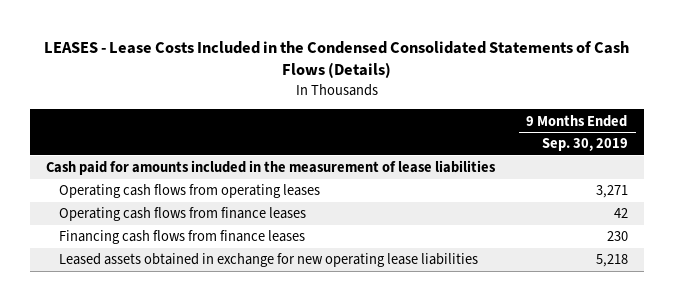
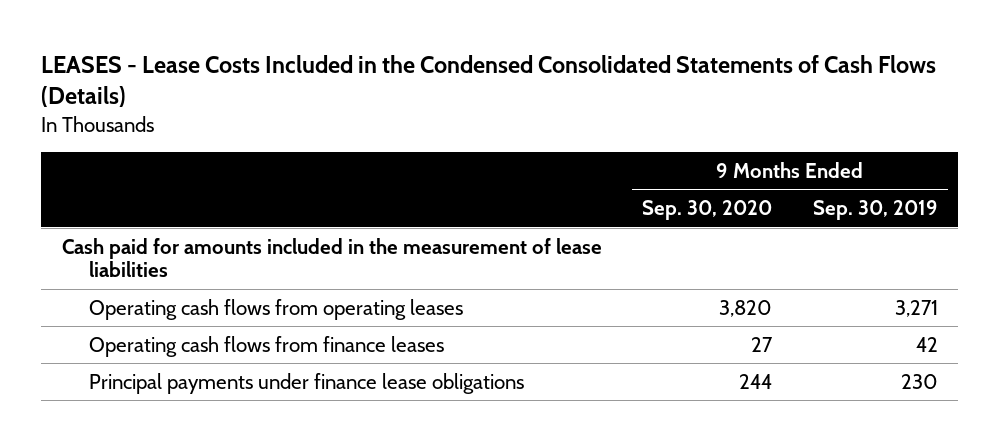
- | 9 Months Ended Sep. 30, 2019
+ | 9 Months Ended Sep. 30, 2020 | 9 Months Ended Sep. 30, 2019
- Financing cash flows from finance leases | 230
- Leased assets obtained in exchange for new operating lease liabilities | 5,218
+ Principal payments under finance lease obligations | 244 | 230

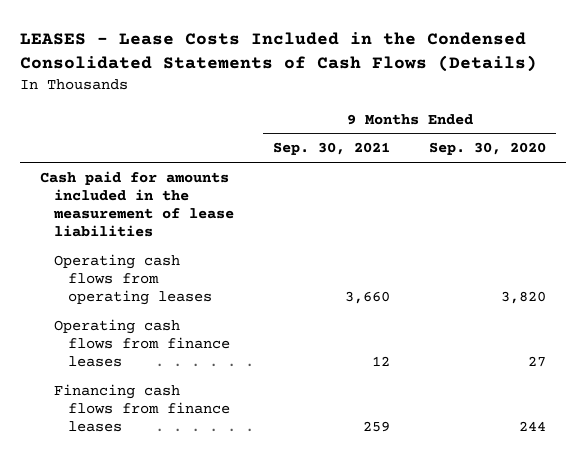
- | 9 Months Ended Sep. 30, 2020 | 9 Months Ended Sep. 30, 2019
+ | 9 Months Ended Sep. 30, 2021 | 9 Months Ended Sep. 30, 2020
- Principal payments under finance lease obligations | 244 | 230
+ Financing cash flows from finance leases | 259 | 244

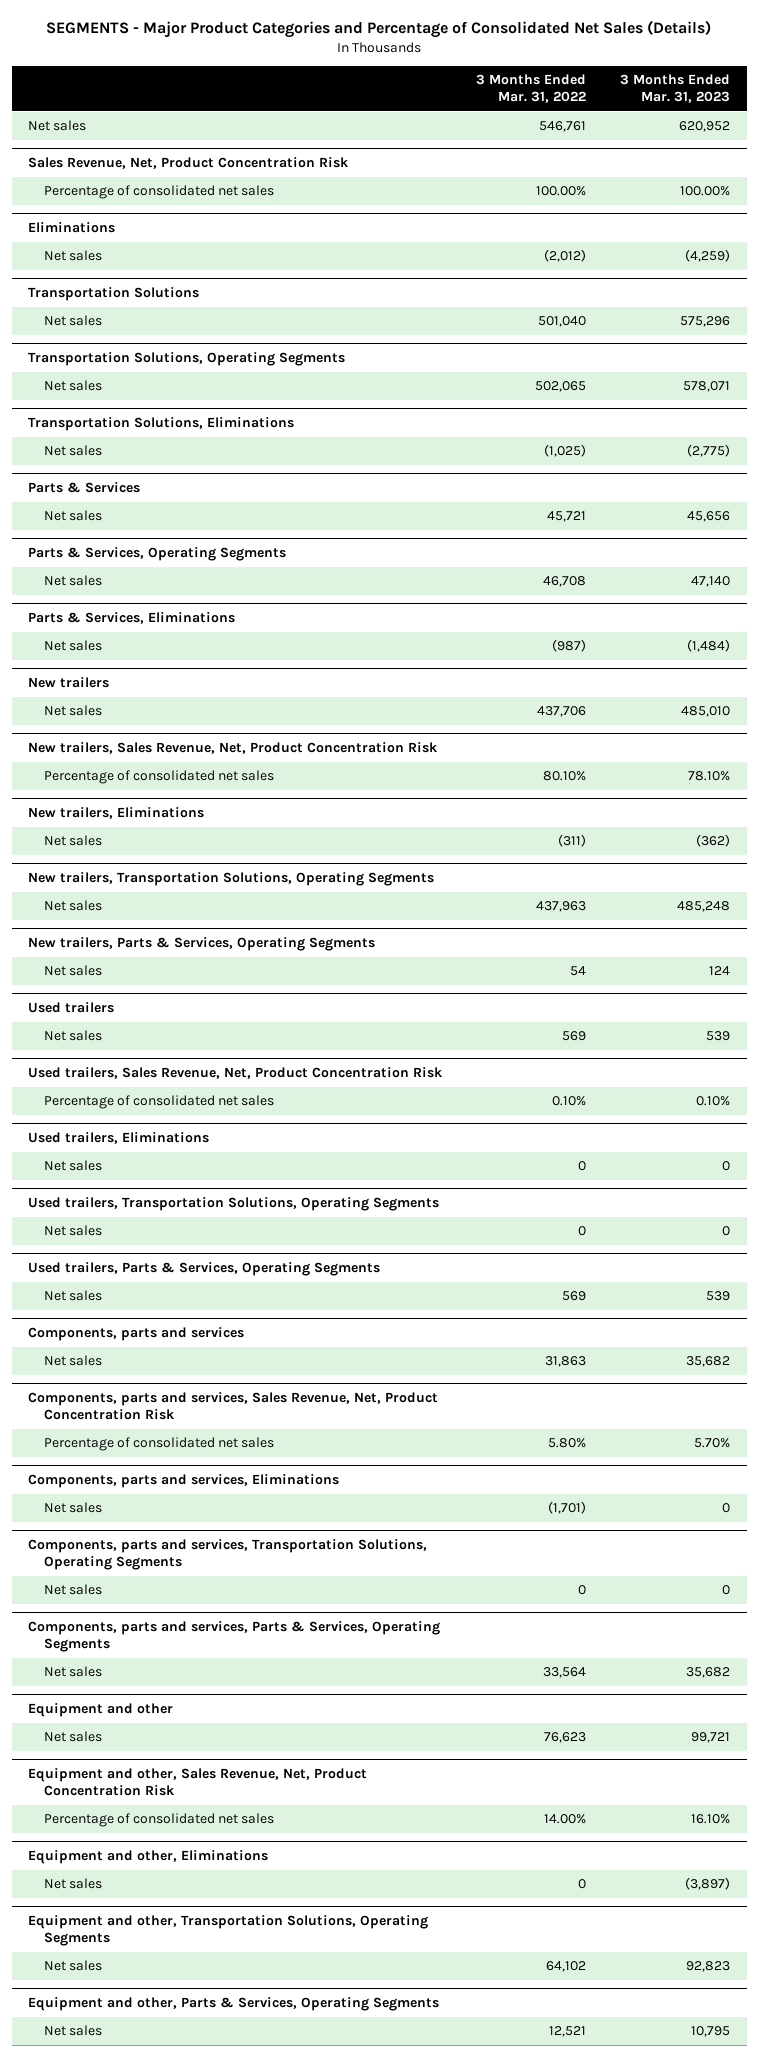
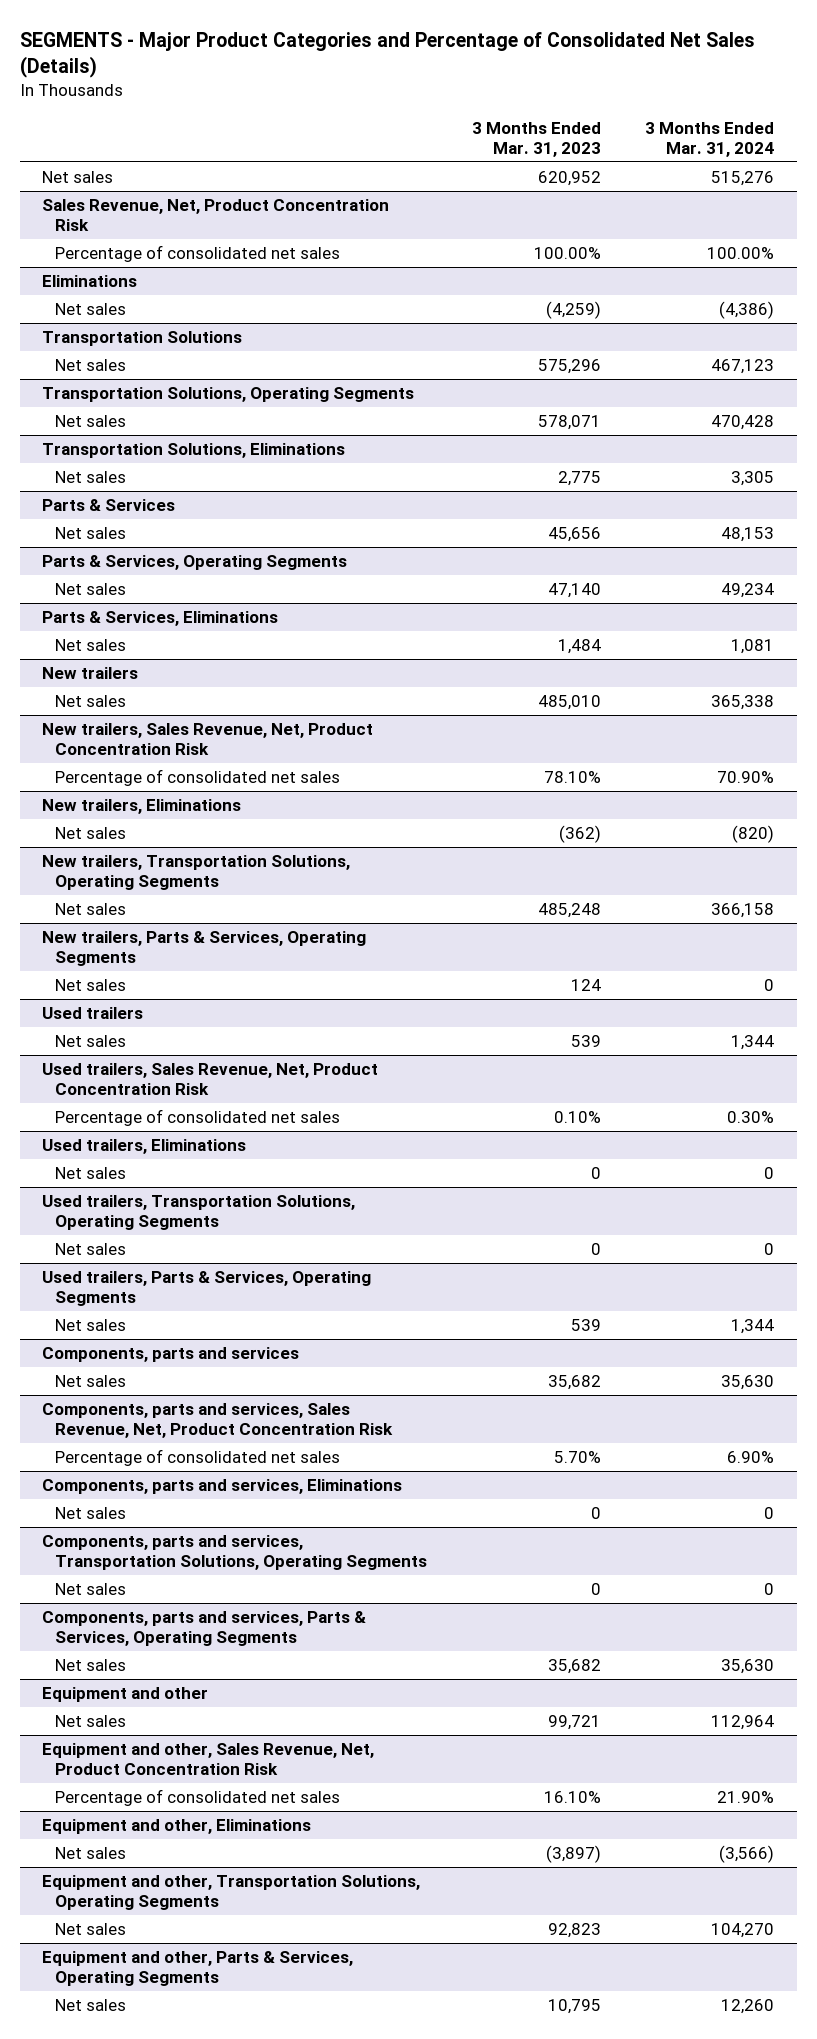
- | 3 Months Ended Mar. 31, 2022 | 3 Months Ended Mar. 31, 2023
+ | 3 Months Ended Mar. 31, 2023 | 3 Months Ended Mar. 31, 2024
@ Transportation Solutions, Eliminations
- Net sales | (1,025) | (2,775)
+ Net sales | 2,775 | 3,305
@ Parts & Services, Eliminations
- Net sales | (987) | (1,484)
+ Net sales | 1,484 | 1,081

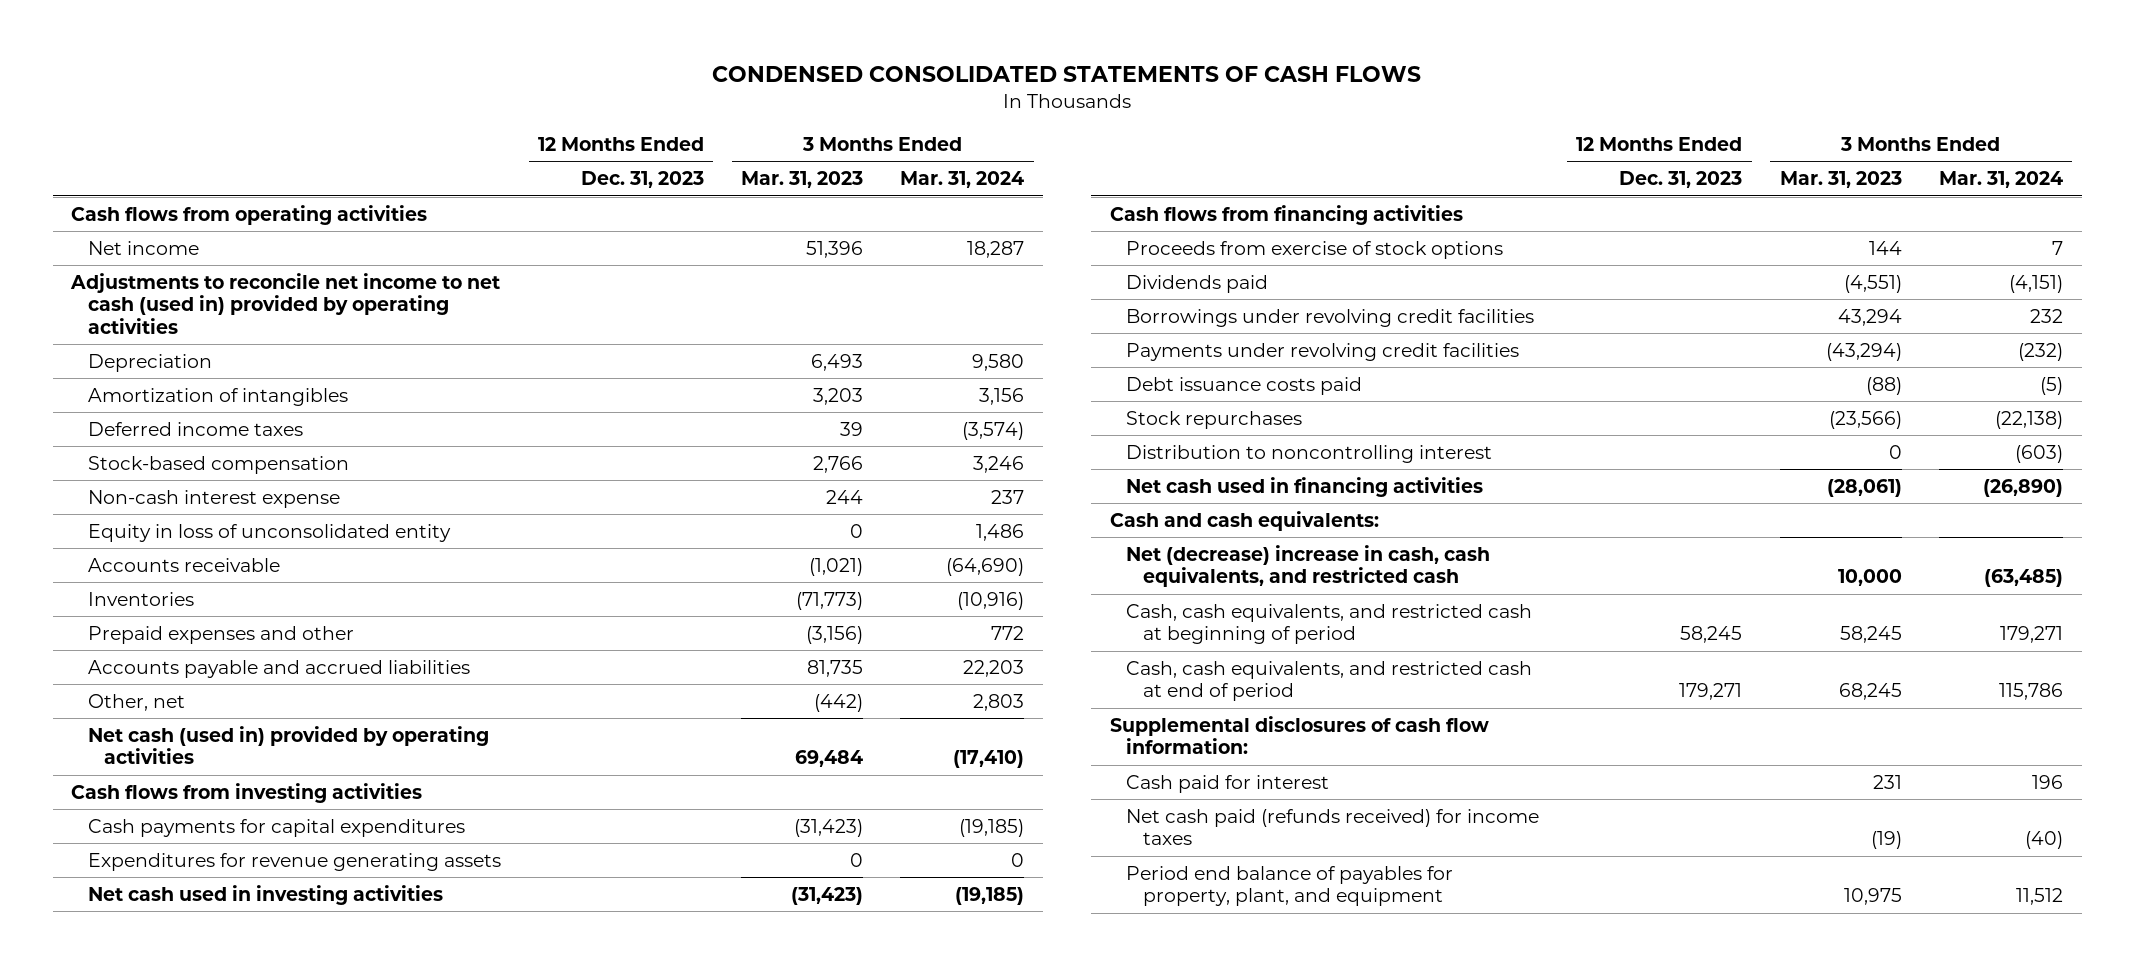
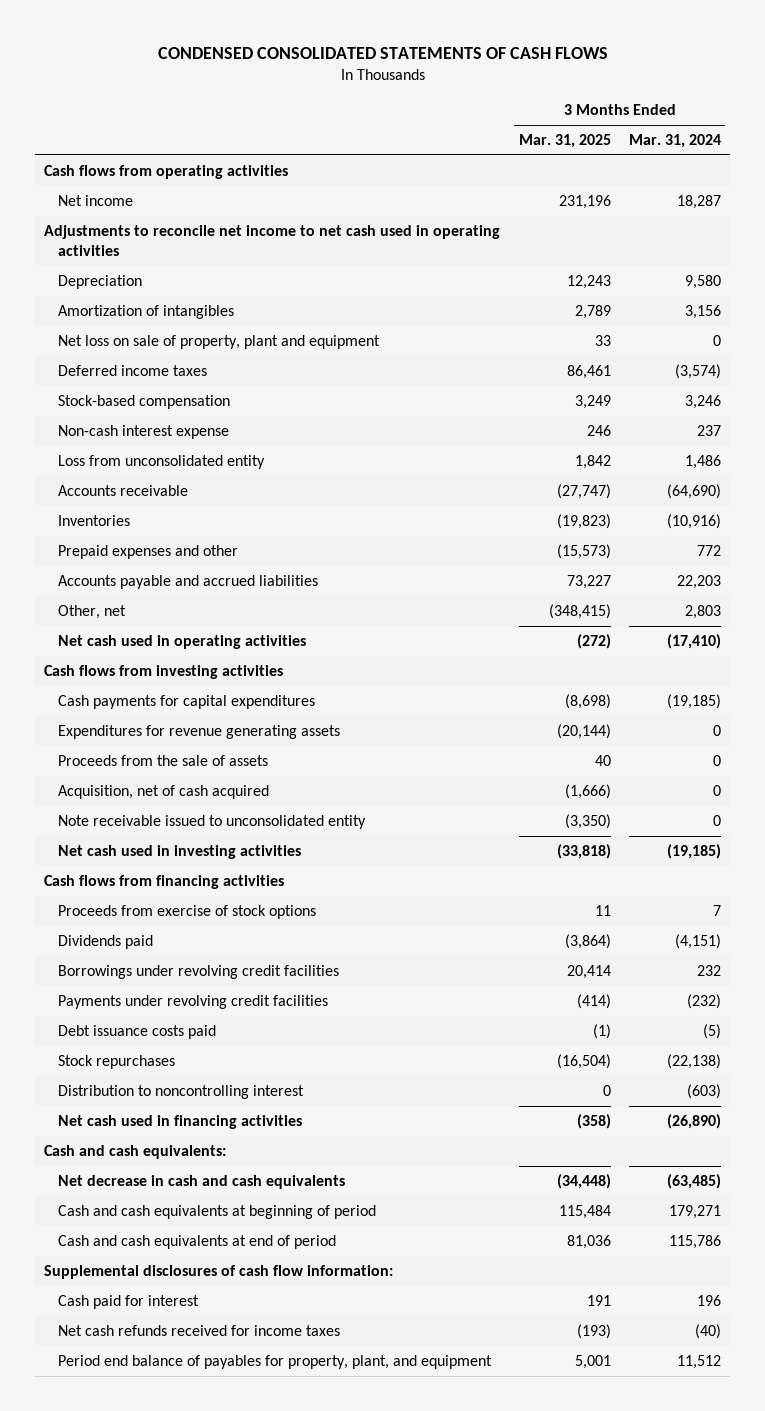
- | 12 Months Ended Dec. 31, 2023 | 3 Months Ended Mar. 31, 2023 | 3 Months Ended Mar. 31, 2024
+ | 3 Months Ended Mar. 31, 2025 | 3 Months Ended Mar. 31, 2024
- Adjustments to reconcile net income to net cash (used in) provided by operating activities
+ Adjustments to reconcile net income to net cash used in operating activities
+ Net loss on sale of property, plant and equipment | 33 | 0
- Equity in loss of unconsolidated entity | | 0 | 1,486
+ Loss from unconsolidated entity | 1,842 | 1,486
- Net cash (used in) provided by operating activities | | 69,484 | (17,410)
+ Net cash used in operating activities | (272) | (17,410)
+ Proceeds from the sale of assets | 40 | 0
+ Acquisition, net of cash acquired | (1,666) | 0
+ Note receivable issued to unconsolidated entity | (3,350) | 0
- Net (decrease) increase in cash, cash equivalents, and restricted cash | | 10,000 | (63,485)
- Cash, cash equivalents, and restricted cash at beginning of period | 58,245 | 58,245 | 179,271
- Cash, cash equivalents, and restricted cash at end of period | 179,271 | 68,245 | 115,786
+ Net decrease in cash and cash equivalents | (34,448) | (63,485)
+ Cash and cash equivalents at beginning of period | 115,484 | 179,271
+ Cash and cash equivalents at end of period | 81,036 | 115,786
- Net cash paid (refunds received) for income taxes | | (19) | (40)
+ Net cash refunds received for income taxes | (193) | (40)

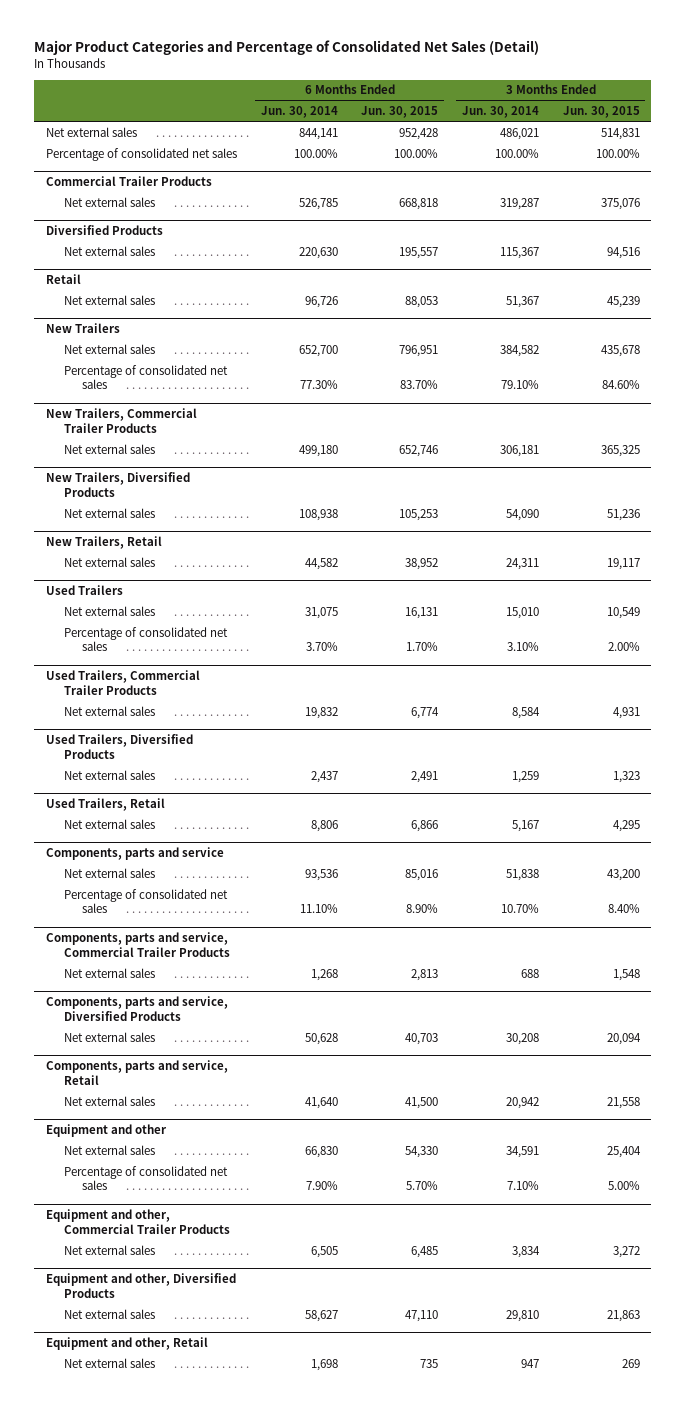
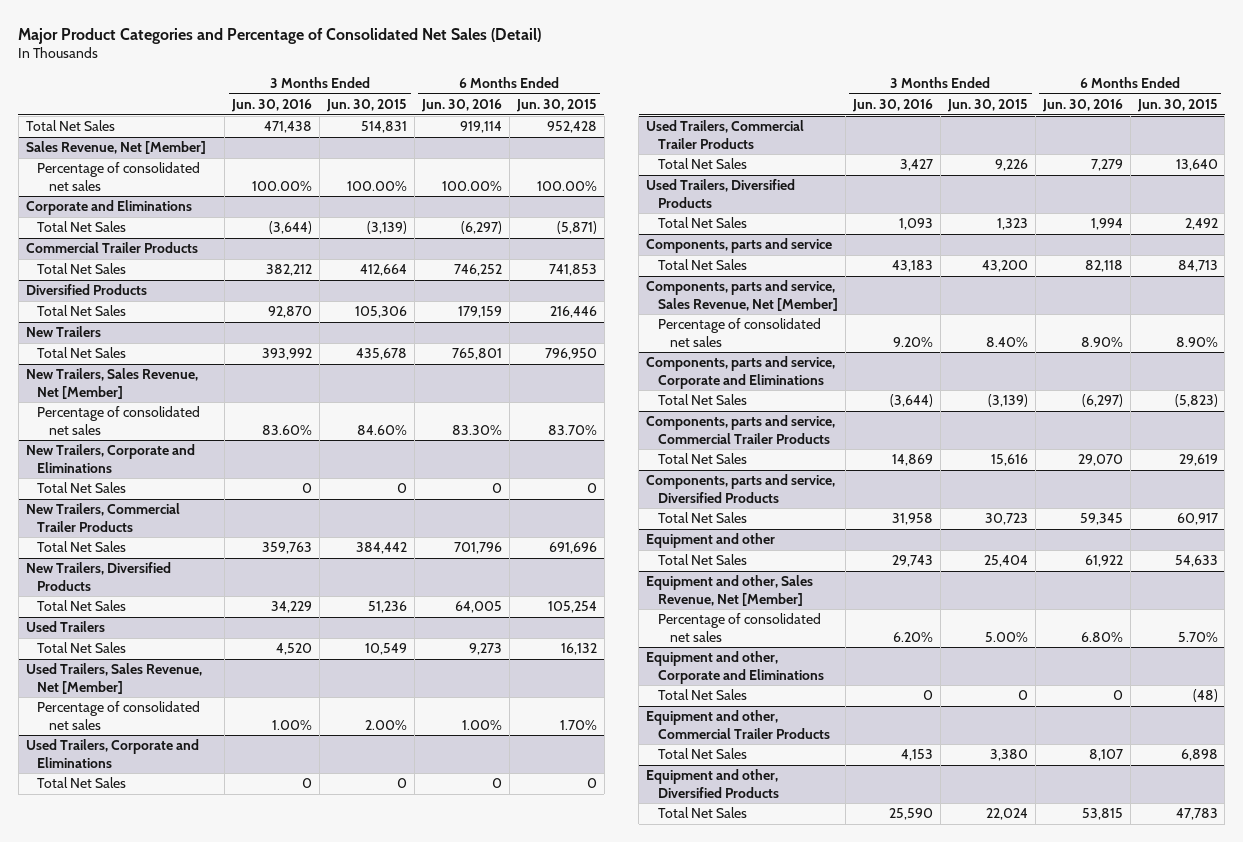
- | 6 Months Ended Jun. 30, 2014 | 6 Months Ended Jun. 30, 2015 | 3 Months Ended Jun. 30, 2014 | 3 Months Ended Jun. 30, 2015
+ | 3 Months Ended Jun. 30, 2016 | 3 Months Ended Jun. 30, 2015 | 6 Months Ended Jun. 30, 2016 | 6 Months Ended Jun. 30, 2015
- Net external sales | 844,141 | 952,428 | 486,021 | 514,831
+ Total Net Sales | 471,438 | 514,831 | 919,114 | 952,428
+ Sales Revenue, Net [Member]
+ Corporate and Eliminations
+ Total Net Sales | (3,644) | (3,139) | (6,297) | (5,871)
@ Commercial Trailer Products
- Net external sales | 526,785 | 668,818 | 319,287 | 375,076
+ Total Net Sales | 382,212 | 412,664 | 746,252 | 741,853
@ Diversified Products
- Net external sales | 220,630 | 195,557 | 115,367 | 94,516
- Retail
- Net external sales | 96,726 | 88,053 | 51,367 | 45,239
@ Diversified Products
+ Total Net Sales | 92,870 | 105,306 | 179,159 | 216,446
@ New Trailers
- Net external sales | 652,700 | 796,951 | 384,582 | 435,678
+ Total Net Sales | 393,992 | 435,678 | 765,801 | 796,950
+ New Trailers, Sales Revenue, Net [Member]
+ New Trailers, Corporate and Eliminations
+ Total Net Sales | 0 | 0 | 0 | 0
@ New Trailers, Commercial Trailer Products
- Net external sales | 499,180 | 652,746 | 306,181 | 365,325
+ Total Net Sales | 359,763 | 384,442 | 701,796 | 691,696
@ New Trailers, Diversified Products
- Net external sales | 108,938 | 105,253 | 54,090 | 51,236
- New Trailers, Retail
- Net external sales | 44,582 | 38,952 | 24,311 | 19,117
@ New Trailers, Diversified Products
+ Total Net Sales | 34,229 | 51,236 | 64,005 | 105,254
@ Used Trailers
- Net external sales | 31,075 | 16,131 | 15,010 | 10,549
+ Total Net Sales | 4,520 | 10,549 | 9,273 | 16,132
+ Used Trailers, Sales Revenue, Net [Member]
+ Used Trailers, Corporate and Eliminations
+ Total Net Sales | 0 | 0 | 0 | 0
@ Used Trailers, Commercial Trailer Products
- Net external sales | 19,832 | 6,774 | 8,584 | 4,931
+ Total Net Sales | 3,427 | 9,226 | 7,279 | 13,640
@ Used Trailers, Diversified Products
- Net external sales | 2,437 | 2,491 | 1,259 | 1,323
- Used Trailers, Retail
- Net external sales | 8,806 | 6,866 | 5,167 | 4,295
@ Used Trailers, Diversified Products
+ Total Net Sales | 1,093 | 1,323 | 1,994 | 2,492
@ Components, parts and service
- Net external sales | 93,536 | 85,016 | 51,838 | 43,200
+ Total Net Sales | 43,183 | 43,200 | 82,118 | 84,713
+ Components, parts and service, Sales Revenue, Net [Member]
+ Components, parts and service, Corporate and Eliminations
+ Total Net Sales | (3,644) | (3,139) | (6,297) | (5,823)
@ Components, parts and service, Commercial Trailer Products
- Net external sales | 1,268 | 2,813 | 688 | 1,548
+ Total Net Sales | 14,869 | 15,616 | 29,070 | 29,619
@ Components, parts and service, Diversified Products
- Net external sales | 50,628 | 40,703 | 30,208 | 20,094
- Components, parts and service, Retail
- Net external sales | 41,640 | 41,500 | 20,942 | 21,558
@ Components, parts and service, Diversified Products
+ Total Net Sales | 31,958 | 30,723 | 59,345 | 60,917
@ Equipment and other
- Net external sales | 66,830 | 54,330 | 34,591 | 25,404
+ Total Net Sales | 29,743 | 25,404 | 61,922 | 54,633
+ Equipment and other, Sales Revenue, Net [Member]
+ Equipment and other, Corporate and Eliminations
+ Total Net Sales | 0 | 0 | 0 | (48)
@ Equipment and other, Commercial Trailer Products
- Net external sales | 6,505 | 6,485 | 3,834 | 3,272
+ Total Net Sales | 4,153 | 3,380 | 8,107 | 6,898
@ Equipment and other, Diversified Products
- Net external sales | 58,627 | 47,110 | 29,810 | 21,863
- Equipment and other, Retail
- Net external sales | 1,698 | 735 | 947 | 269
@ Equipment and other, Diversified Products
+ Total Net Sales | 25,590 | 22,024 | 53,815 | 47,783

